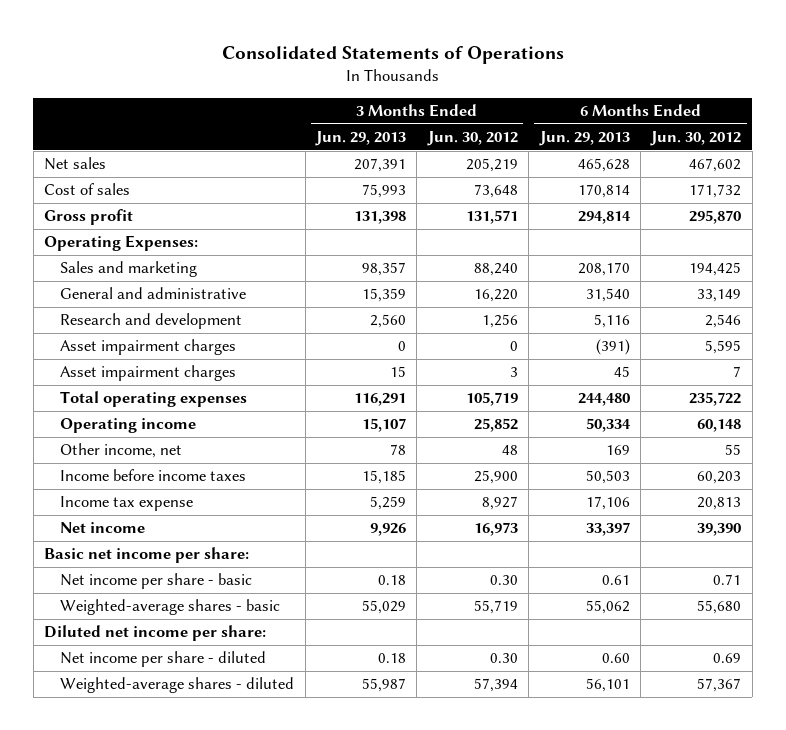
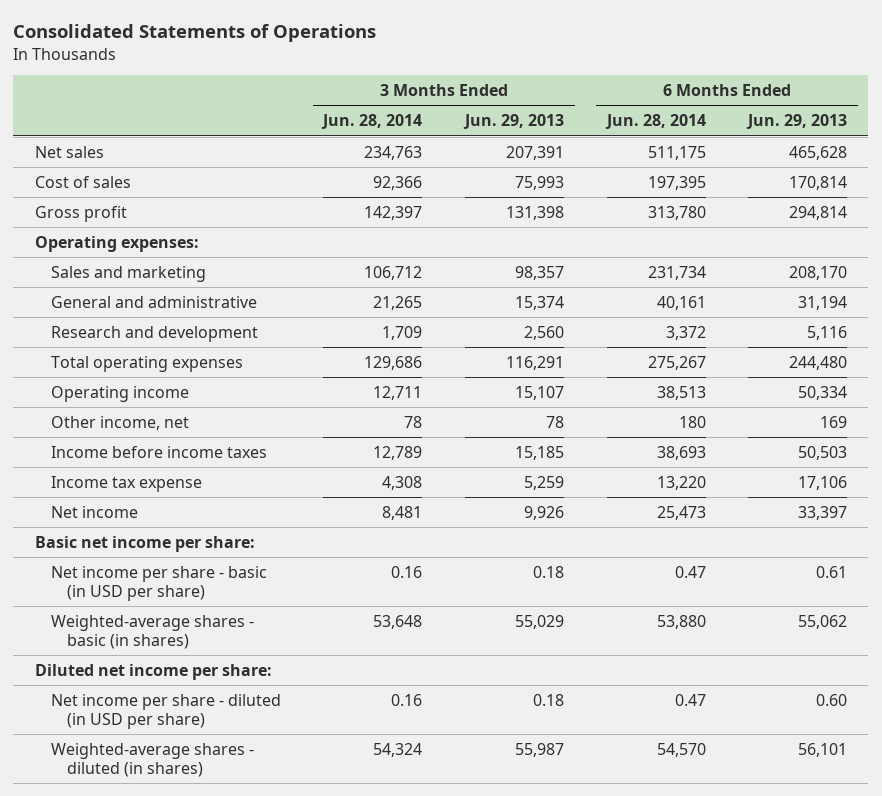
- | 3 Months Ended Jun. 29, 2013 | 3 Months Ended Jun. 30, 2012 | 6 Months Ended Jun. 29, 2013 | 6 Months Ended Jun. 30, 2012
+ | 3 Months Ended Jun. 28, 2014 | 3 Months Ended Jun. 29, 2013 | 6 Months Ended Jun. 28, 2014 | 6 Months Ended Jun. 29, 2013
- Operating Expenses:
+ Operating expenses:
- General and administrative | 15,359 | 16,220 | 31,540 | 33,149
+ General and administrative | 21,265 | 15,374 | 40,161 | 31,194
- Asset impairment charges | 0 | 0 | (391) | 5,595
- Asset impairment charges | 15 | 3 | 45 | 7
- Net income per share - basic | 0.18 | 0.30 | 0.61 | 0.71
- Weighted-average shares - basic | 55,029 | 55,719 | 55,062 | 55,680
+ Net income per share - basic (in USD per share) | 0.16 | 0.18 | 0.47 | 0.61
+ Weighted-average shares - basic (in shares) | 53,648 | 55,029 | 53,880 | 55,062
- Net income per share - diluted | 0.18 | 0.30 | 0.60 | 0.69
- Weighted-average shares - diluted | 55,987 | 57,394 | 56,101 | 57,367
+ Net income per share - diluted (in USD per share) | 0.16 | 0.18 | 0.47 | 0.60
+ Weighted-average shares - diluted (in shares) | 54,324 | 55,987 | 54,570 | 56,101

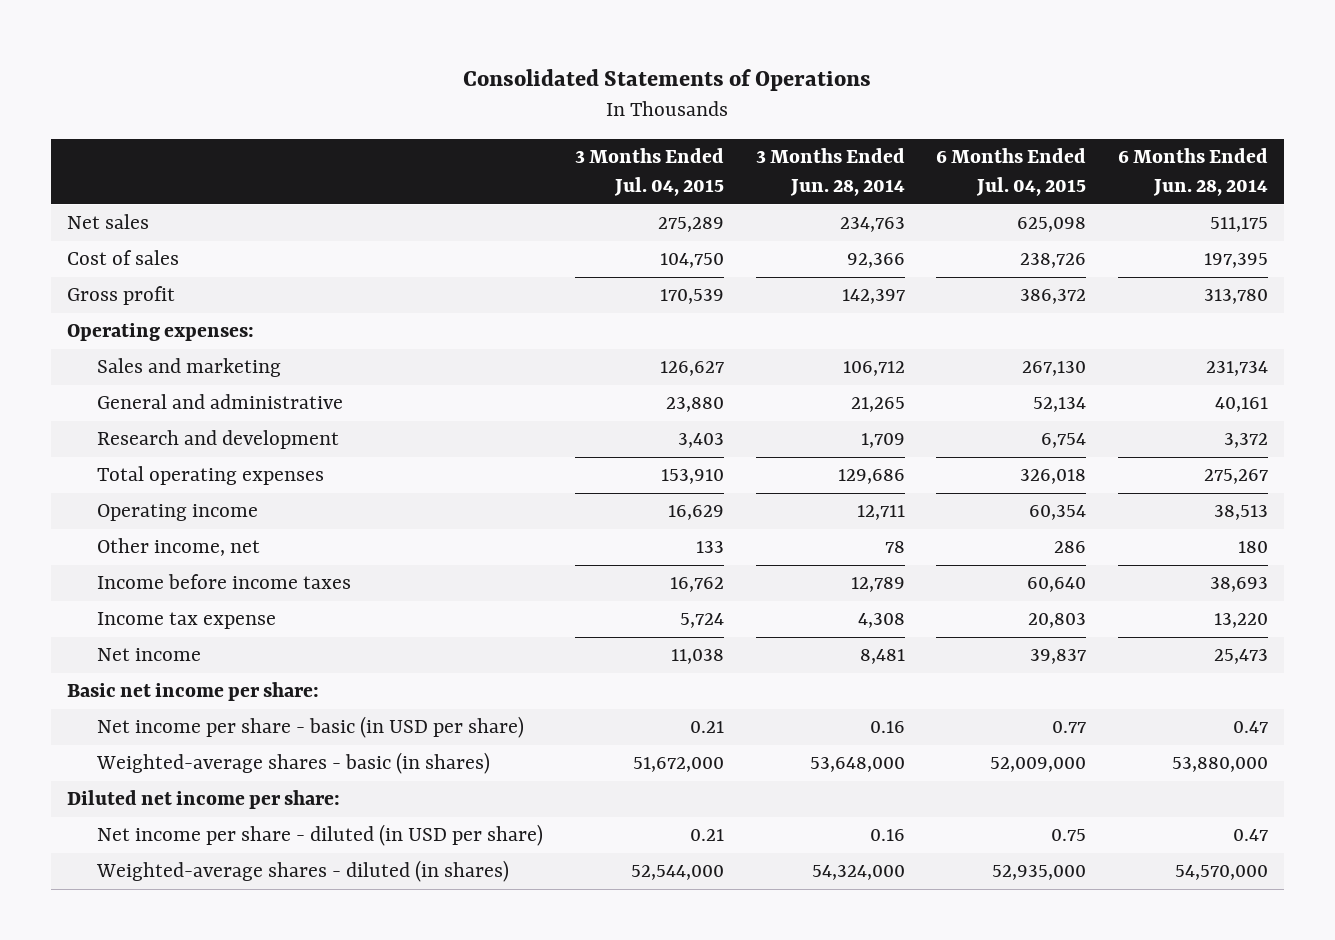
- | 3 Months Ended Jun. 28, 2014 | 3 Months Ended Jun. 29, 2013 | 6 Months Ended Jun. 28, 2014 | 6 Months Ended Jun. 29, 2013
+ | 3 Months Ended Jul. 04, 2015 | 3 Months Ended Jun. 28, 2014 | 6 Months Ended Jul. 04, 2015 | 6 Months Ended Jun. 28, 2014
- Weighted-average shares - basic (in shares) | 53,648 | 55,029 | 53,880 | 55,062
+ Weighted-average shares - basic (in shares) | 51,672,000 | 53,648,000 | 52,009,000 | 53,880,000
- Weighted-average shares - diluted (in shares) | 54,324 | 55,987 | 54,570 | 56,101
+ Weighted-average shares - diluted (in shares) | 52,544,000 | 54,324,000 | 52,935,000 | 54,570,000

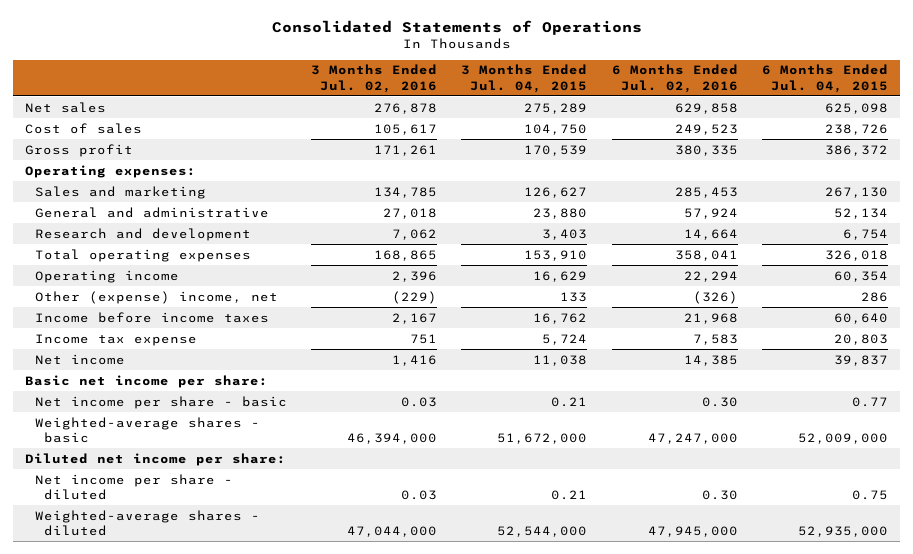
- | 3 Months Ended Jul. 04, 2015 | 3 Months Ended Jun. 28, 2014 | 6 Months Ended Jul. 04, 2015 | 6 Months Ended Jun. 28, 2014
+ | 3 Months Ended Jul. 02, 2016 | 3 Months Ended Jul. 04, 2015 | 6 Months Ended Jul. 02, 2016 | 6 Months Ended Jul. 04, 2015
- Other income, net | 133 | 78 | 286 | 180
+ Other (expense) income, net | (229) | 133 | (326) | 286
- Net income per share - basic (in USD per share) | 0.21 | 0.16 | 0.77 | 0.47
- Weighted-average shares - basic (in shares) | 51,672,000 | 53,648,000 | 52,009,000 | 53,880,000
+ Net income per share - basic | 0.03 | 0.21 | 0.30 | 0.77
+ Weighted-average shares - basic | 46,394,000 | 51,672,000 | 47,247,000 | 52,009,000
- Net income per share - diluted (in USD per share) | 0.21 | 0.16 | 0.75 | 0.47
- Weighted-average shares - diluted (in shares) | 52,544,000 | 54,324,000 | 52,935,000 | 54,570,000
+ Net income per share - diluted | 0.03 | 0.21 | 0.30 | 0.75
+ Weighted-average shares - diluted | 47,044,000 | 52,544,000 | 47,945,000 | 52,935,000

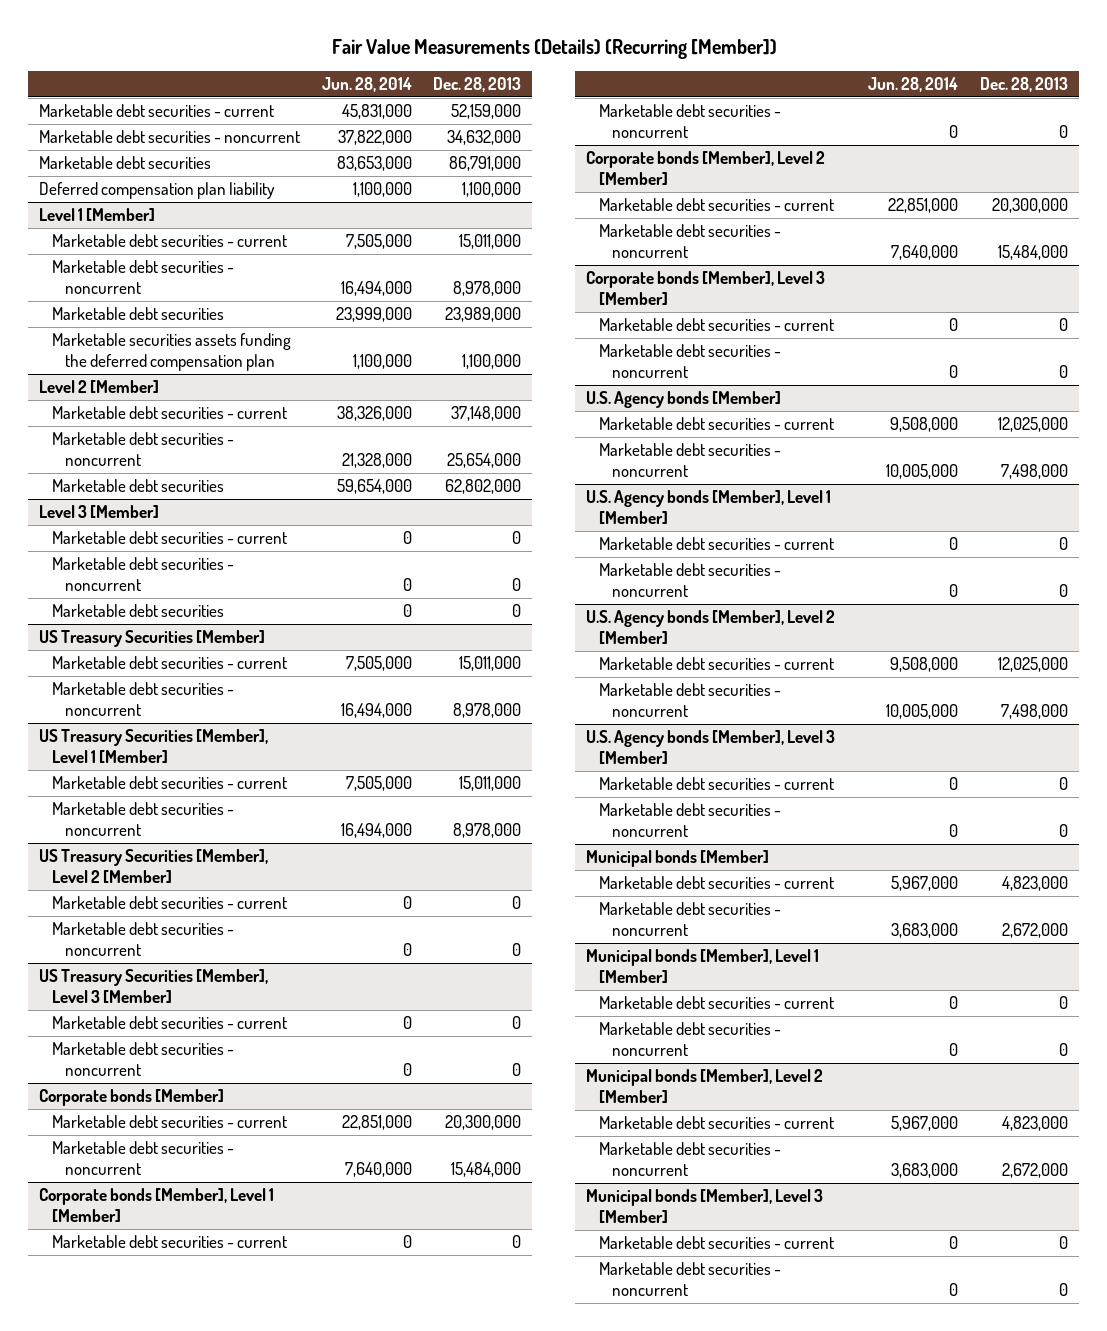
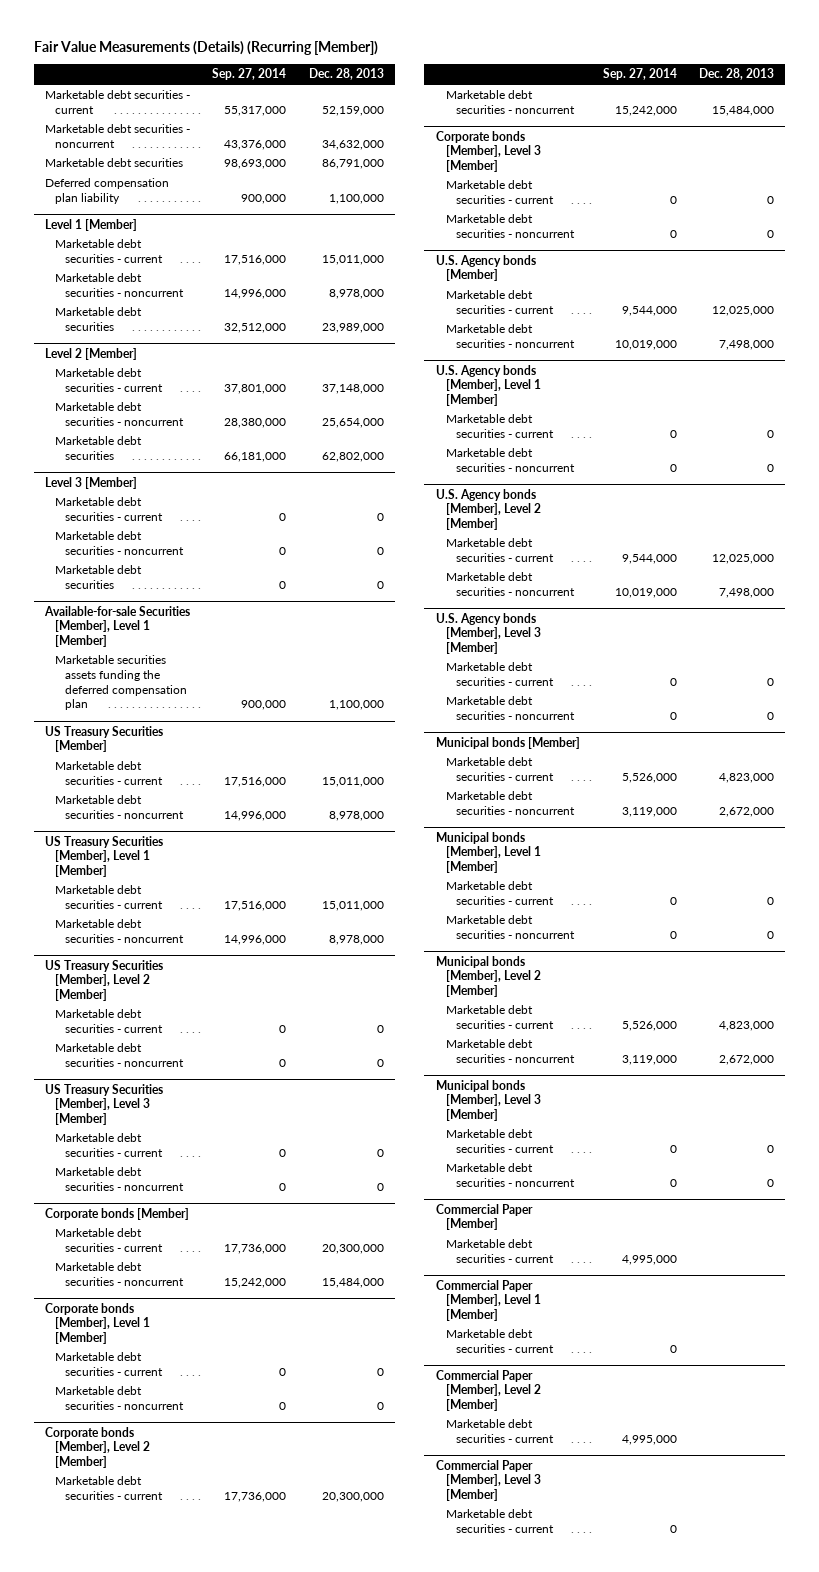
- | Jun. 28, 2014 | Dec. 28, 2013
+ | Sep. 27, 2014 | Dec. 28, 2013
@ Level 1 [Member]
- Marketable securities assets funding the deferred compensation plan | 1,100,000 | 1,100,000
+ Available-for-sale Securities [Member], Level 1 [Member]
+ Marketable securities assets funding the deferred compensation plan | 900,000 | 1,100,000
+ Commercial Paper [Member]
+ Marketable debt securities - current | 4,995,000 |
+ Commercial Paper [Member], Level 1 [Member]
+ Marketable debt securities - current | 0 |
+ Commercial Paper [Member], Level 2 [Member]
+ Marketable debt securities - current | 4,995,000 |
+ Commercial Paper [Member], Level 3 [Member]
+ Marketable debt securities - current | 0 |

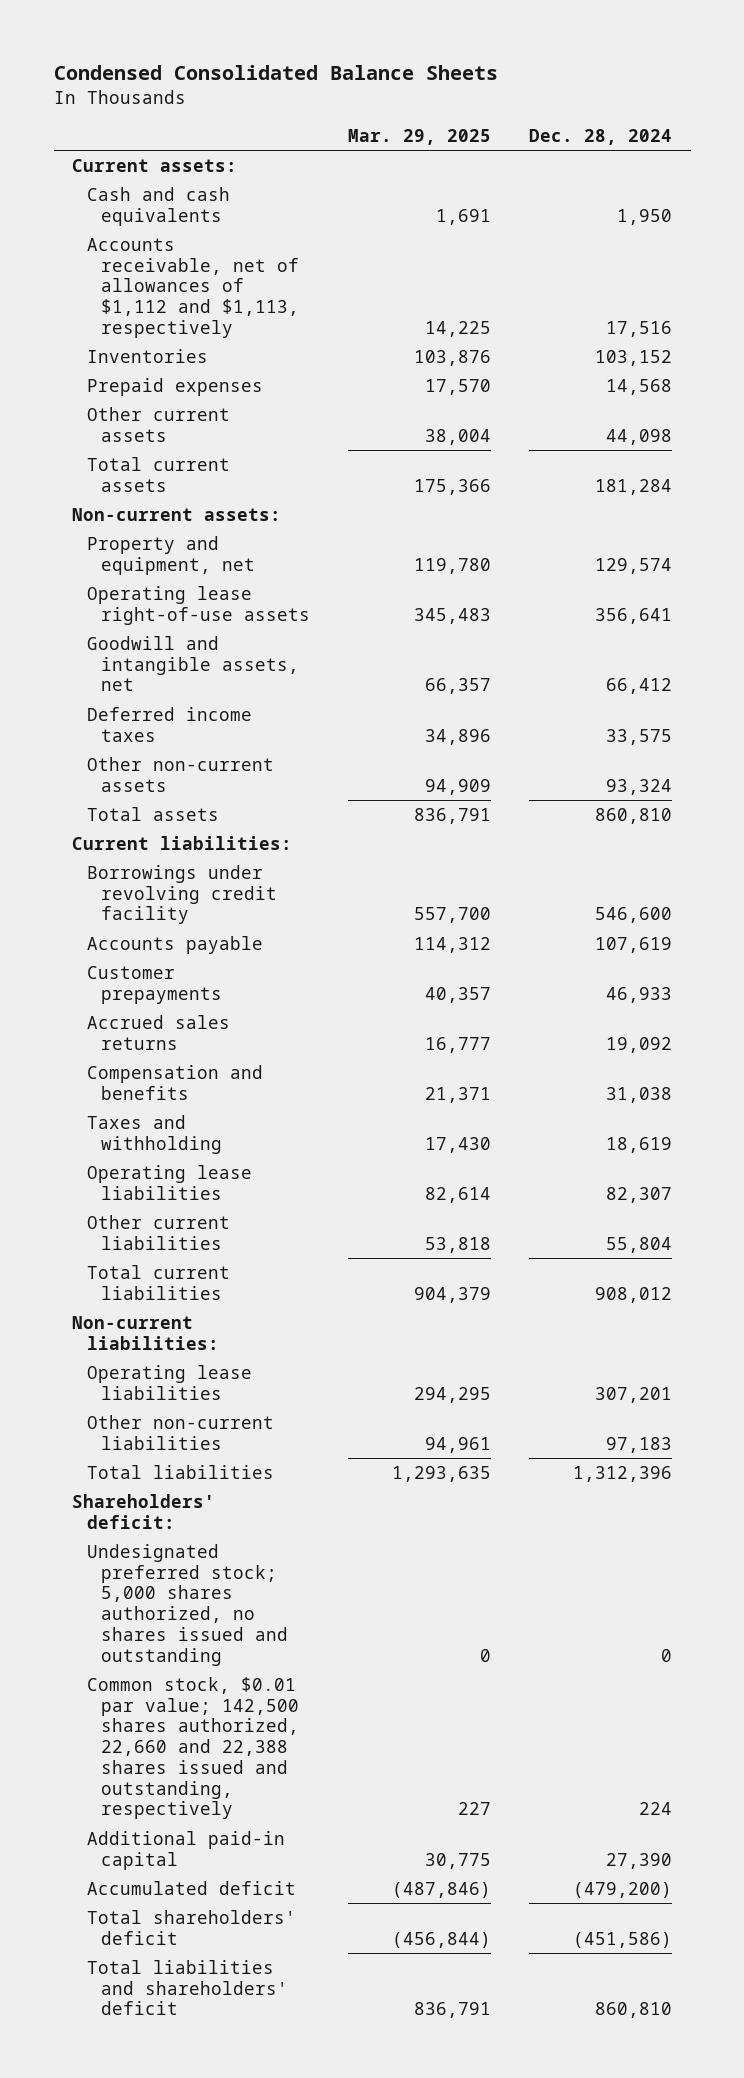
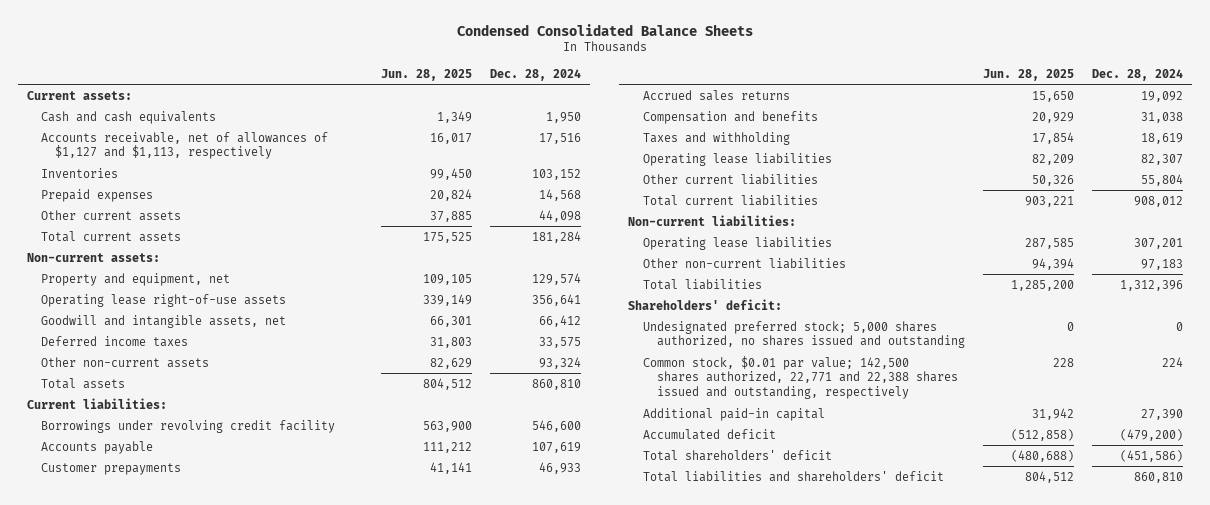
- | Mar. 29, 2025 | Dec. 28, 2024
+ | Jun. 28, 2025 | Dec. 28, 2024
- Accounts receivable, net of allowances of $1,112 and $1,113, respectively | 14,225 | 17,516
+ Accounts receivable, net of allowances of $1,127 and $1,113, respectively | 16,017 | 17,516
- Common stock, $0.01 par value; 142,500 shares authorized, 22,660 and 22,388 shares issued and outstanding, respectively | 227 | 224
+ Common stock, $0.01 par value; 142,500 shares authorized, 22,771 and 22,388 shares issued and outstanding, respectively | 228 | 224

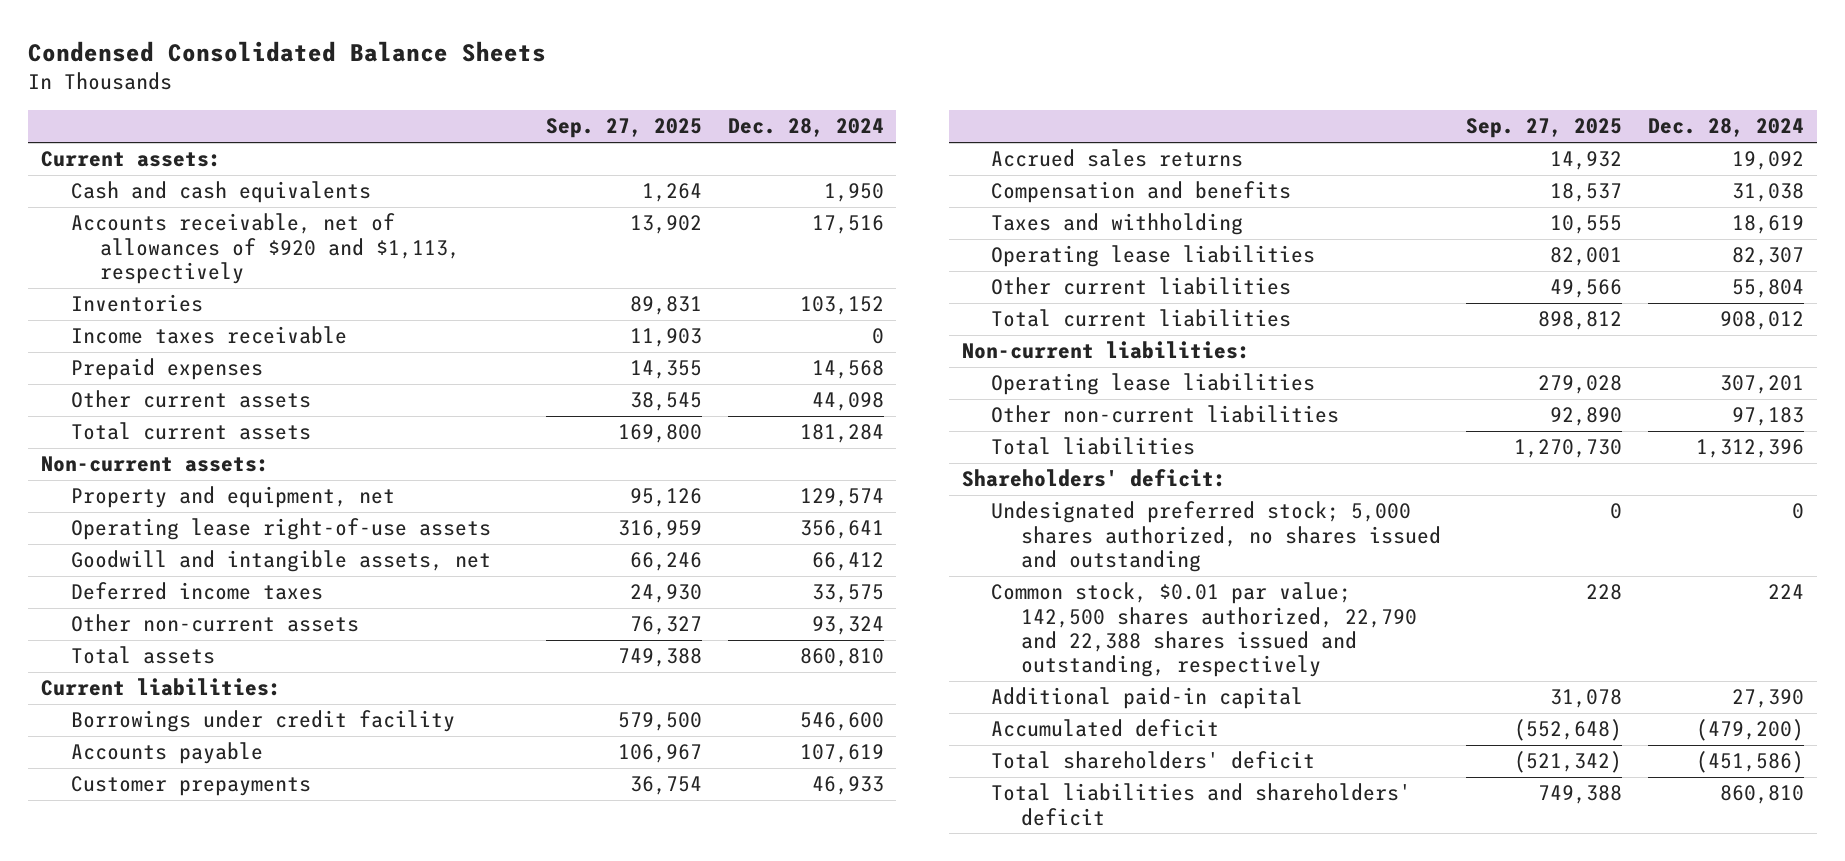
- | Jun. 28, 2025 | Dec. 28, 2024
+ | Sep. 27, 2025 | Dec. 28, 2024
- Accounts receivable, net of allowances of $1,127 and $1,113, respectively | 16,017 | 17,516
+ Accounts receivable, net of allowances of $920 and $1,113, respectively | 13,902 | 17,516
+ Income taxes receivable | 11,903 | 0
- Borrowings under revolving credit facility | 563,900 | 546,600
+ Borrowings under credit facility | 579,500 | 546,600
- Common stock, $0.01 par value; 142,500 shares authorized, 22,771 and 22,388 shares issued and outstanding, respectively | 228 | 224
+ Common stock, $0.01 par value; 142,500 shares authorized, 22,790 and 22,388 shares issued and outstanding, respectively | 228 | 224

